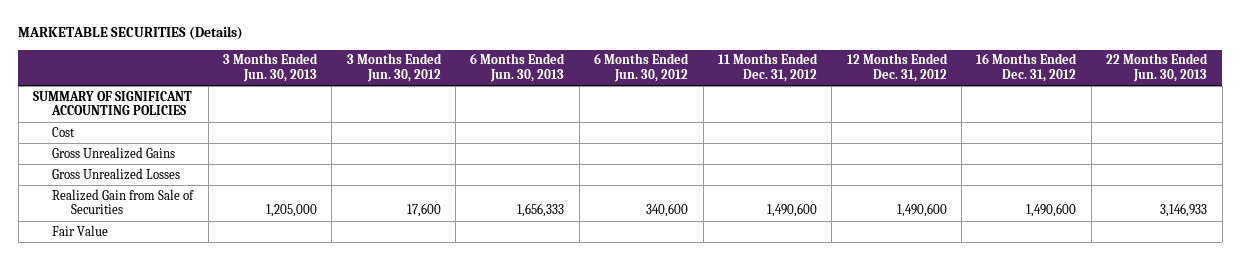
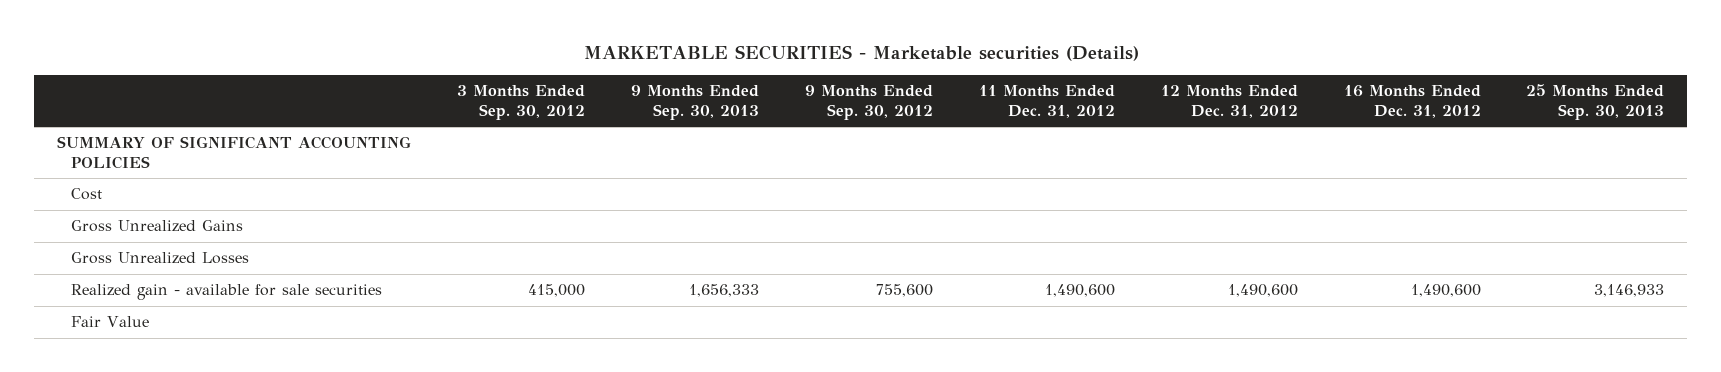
- MARKETABLE SECURITIES (Details)
+ MARKETABLE SECURITIES - Marketable securities (Details)
- | 3 Months Ended Jun. 30, 2013 | 3 Months Ended Jun. 30, 2012 | 6 Months Ended Jun. 30, 2013 | 6 Months Ended Jun. 30, 2012 | 11 Months Ended Dec. 31, 2012 | 12 Months Ended Dec. 31, 2012 | 16 Months Ended Dec. 31, 2012 | 22 Months Ended Jun. 30, 2013
+ | 3 Months Ended Sep. 30, 2012 | 9 Months Ended Sep. 30, 2013 | 9 Months Ended Sep. 30, 2012 | 11 Months Ended Dec. 31, 2012 | 12 Months Ended Dec. 31, 2012 | 16 Months Ended Dec. 31, 2012 | 25 Months Ended Sep. 30, 2013
- Realized Gain from Sale of Securities | 1,205,000 | 17,600 | 1,656,333 | 340,600 | 1,490,600 | 1,490,600 | 1,490,600 | 3,146,933
+ Realized gain - available for sale securities | 415,000 | 1,656,333 | 755,600 | 1,490,600 | 1,490,600 | 1,490,600 | 3,146,933

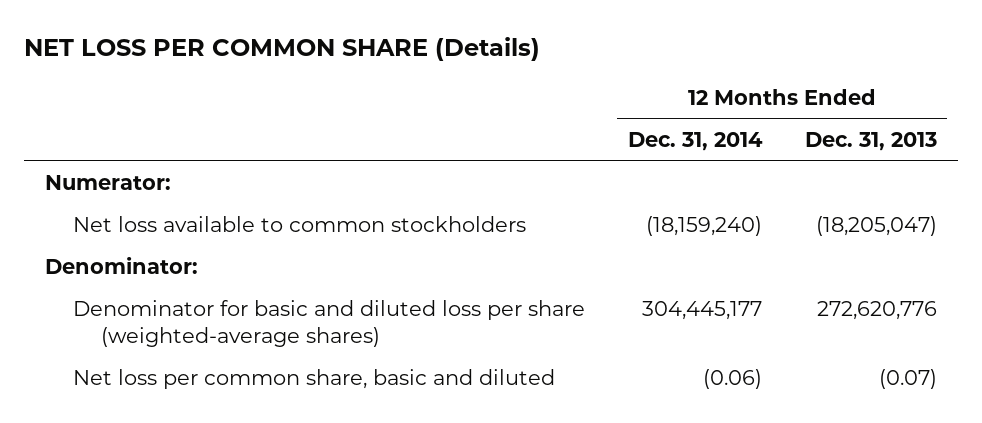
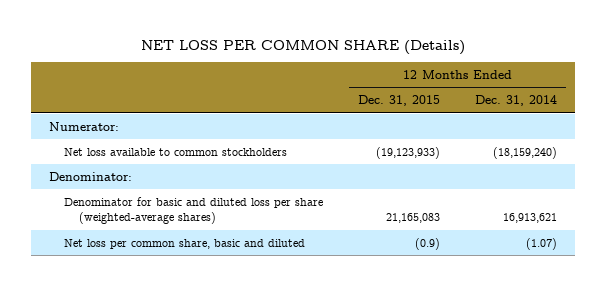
- | 12 Months Ended Dec. 31, 2014 | 12 Months Ended Dec. 31, 2013
+ | 12 Months Ended Dec. 31, 2015 | 12 Months Ended Dec. 31, 2014
- Denominator for basic and diluted loss per share (weighted-average shares) | 304,445,177 | 272,620,776
- Net loss per common share, basic and diluted | (0.06) | (0.07)
+ Denominator for basic and diluted loss per share (weighted-average shares) | 21,165,083 | 16,913,621
+ Net loss per common share, basic and diluted | (0.9) | (1.07)

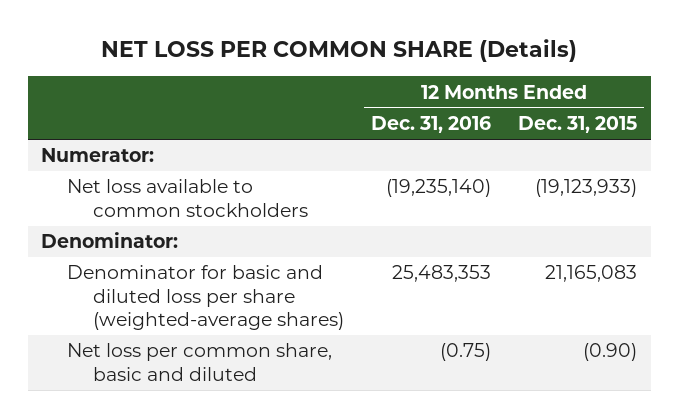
- | 12 Months Ended Dec. 31, 2015 | 12 Months Ended Dec. 31, 2014
+ | 12 Months Ended Dec. 31, 2016 | 12 Months Ended Dec. 31, 2015
- Net loss per common share, basic and diluted | (0.9) | (1.07)
+ Net loss per common share, basic and diluted | (0.75) | (0.90)

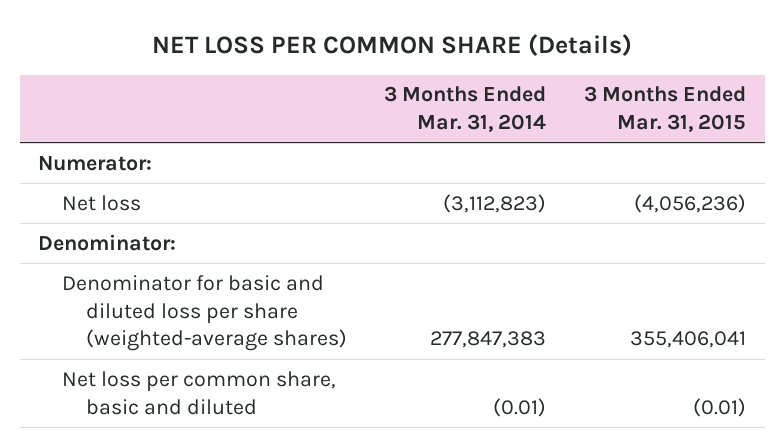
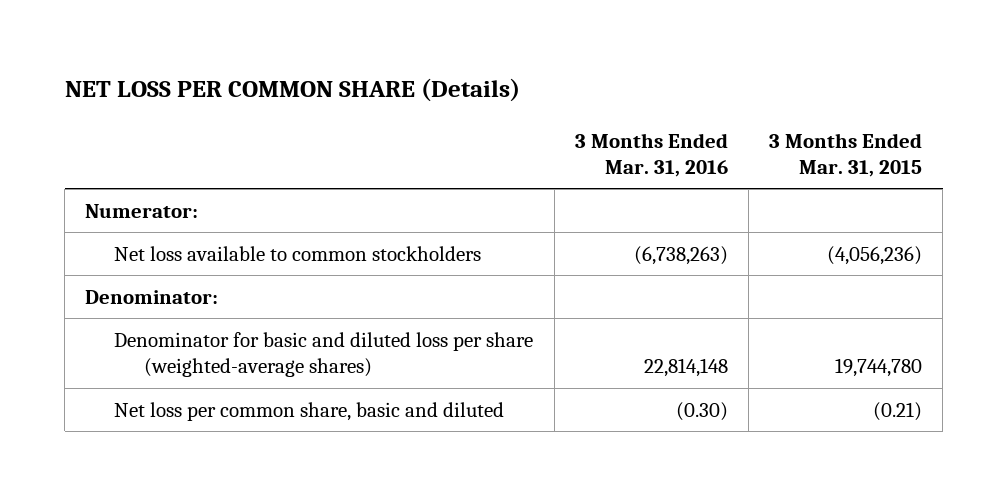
- | 3 Months Ended Mar. 31, 2014 | 3 Months Ended Mar. 31, 2015
+ | 3 Months Ended Mar. 31, 2016 | 3 Months Ended Mar. 31, 2015
- Net loss | (3,112,823) | (4,056,236)
+ Net loss available to common stockholders | (6,738,263) | (4,056,236)
- Denominator for basic and diluted loss per share (weighted-average shares) | 277,847,383 | 355,406,041
- Net loss per common share, basic and diluted | (0.01) | (0.01)
+ Denominator for basic and diluted loss per share (weighted-average shares) | 22,814,148 | 19,744,780
+ Net loss per common share, basic and diluted | (0.30) | (0.21)

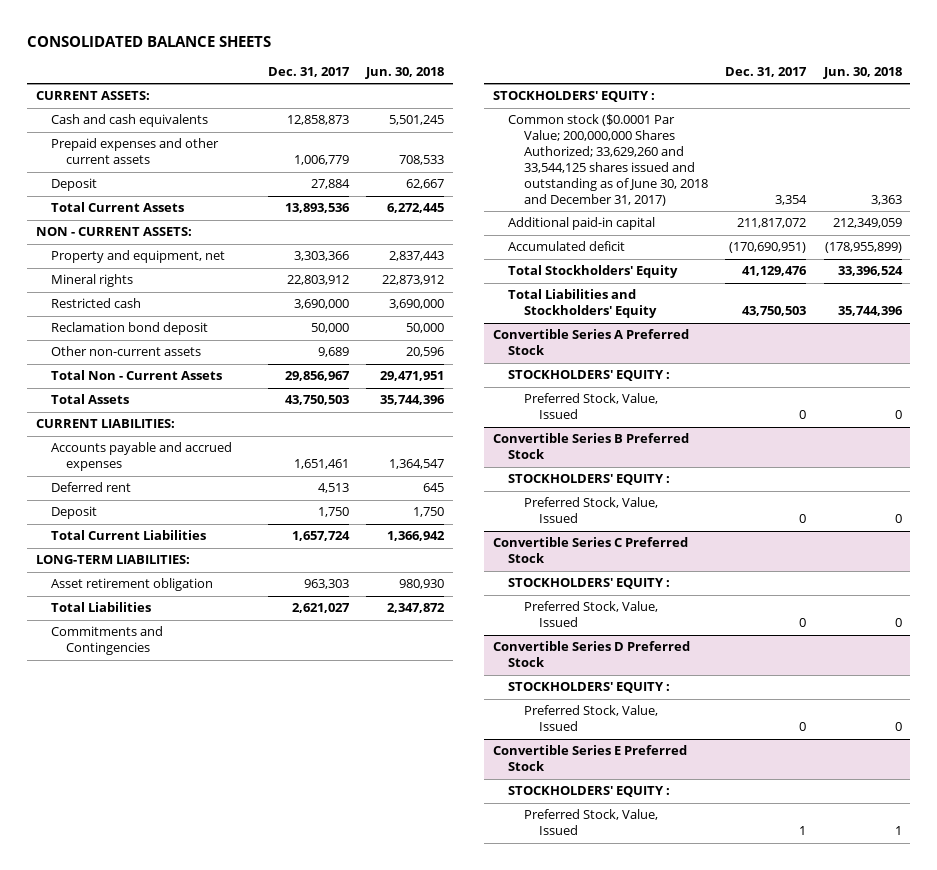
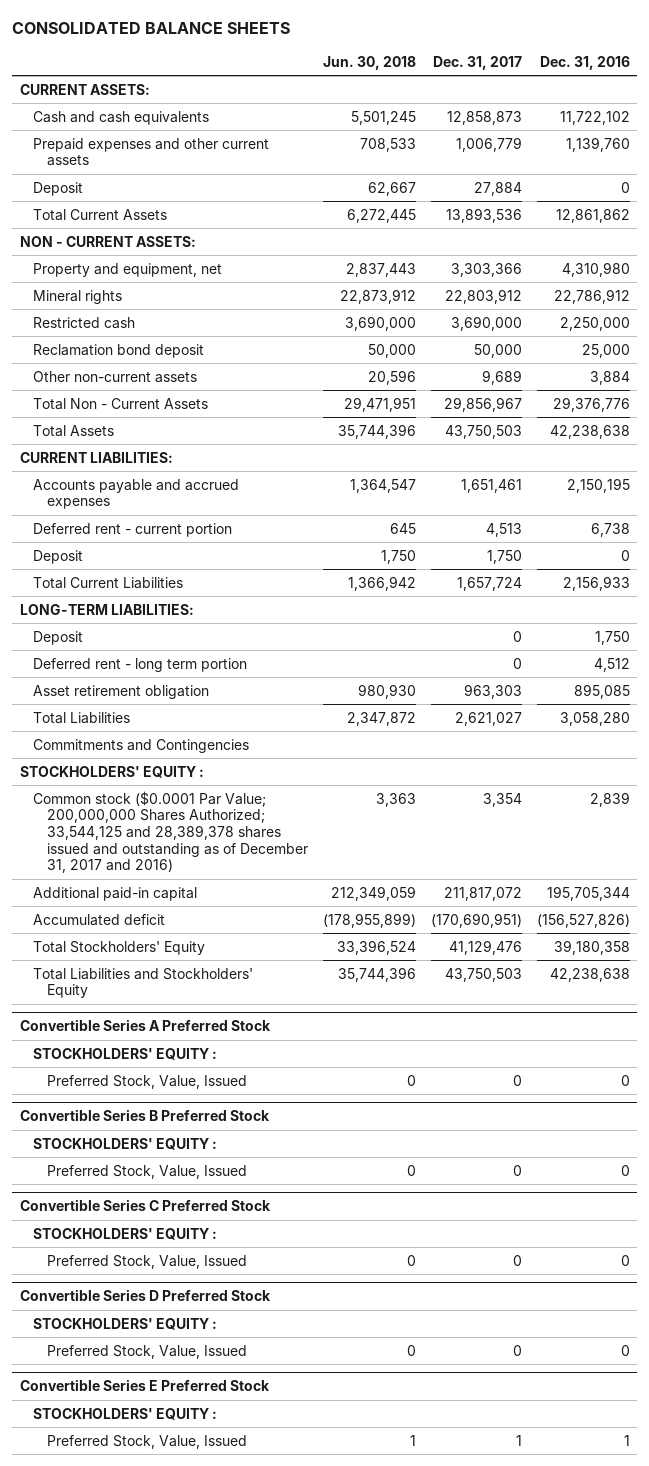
- | Dec. 31, 2017 | Jun. 30, 2018
+ | Jun. 30, 2018 | Dec. 31, 2017 | Dec. 31, 2016
- Deferred rent | 4,513 | 645
+ Deferred rent - current portion | 645 | 4,513 | 6,738
+ Deposit | | 0 | 1,750
+ Deferred rent - long term portion | | 0 | 4,512
- Common stock ($0.0001 Par Value; 200,000,000 Shares Authorized; 33,629,260 and 33,544,125 shares issued and outstanding as of June 30, 2018 and December 31, 2017) | 3,354 | 3,363
+ Common stock ($0.0001 Par Value; 200,000,000 Shares Authorized; 33,544,125 and 28,389,378 shares issued and outstanding as of December 31, 2017 and 2016) | 3,363 | 3,354 | 2,839

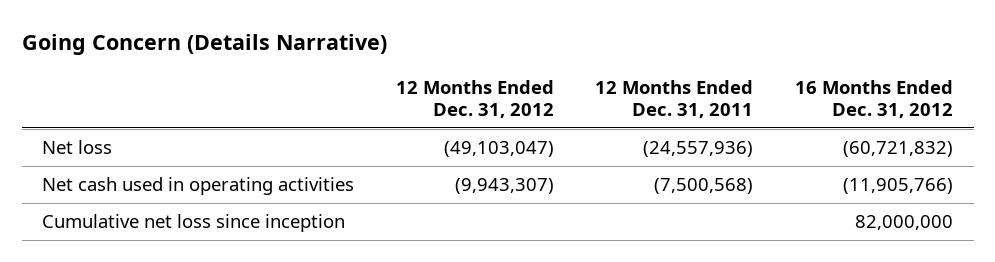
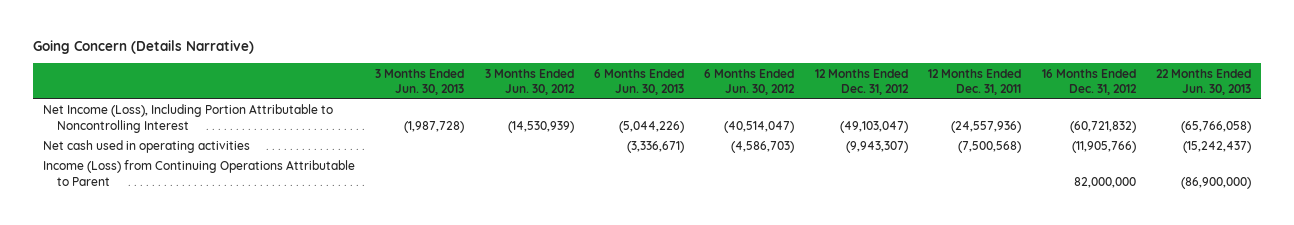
- | 12 Months Ended Dec. 31, 2012 | 12 Months Ended Dec. 31, 2011 | 16 Months Ended Dec. 31, 2012
+ | 3 Months Ended Jun. 30, 2013 | 3 Months Ended Jun. 30, 2012 | 6 Months Ended Jun. 30, 2013 | 6 Months Ended Jun. 30, 2012 | 12 Months Ended Dec. 31, 2012 | 12 Months Ended Dec. 31, 2011 | 16 Months Ended Dec. 31, 2012 | 22 Months Ended Jun. 30, 2013
- Net loss | (49,103,047) | (24,557,936) | (60,721,832)
+ Net Income (Loss), Including Portion Attributable to Noncontrolling Interest | (1,987,728) | (14,530,939) | (5,044,226) | (40,514,047) | (49,103,047) | (24,557,936) | (60,721,832) | (65,766,058)
- Cumulative net loss since inception | | | 82,000,000
+ Income (Loss) from Continuing Operations Attributable to Parent | | | | | | | 82,000,000 | (86,900,000)

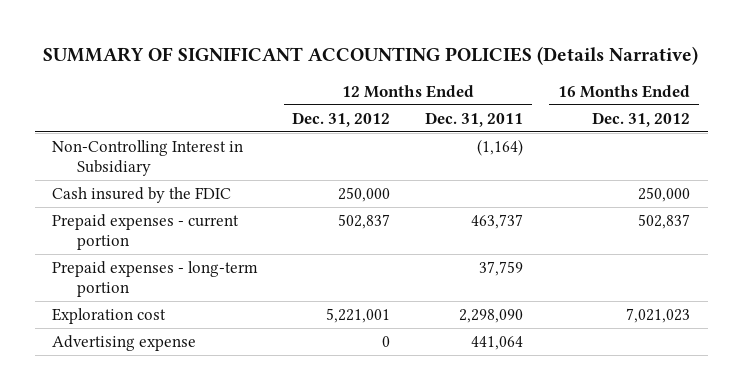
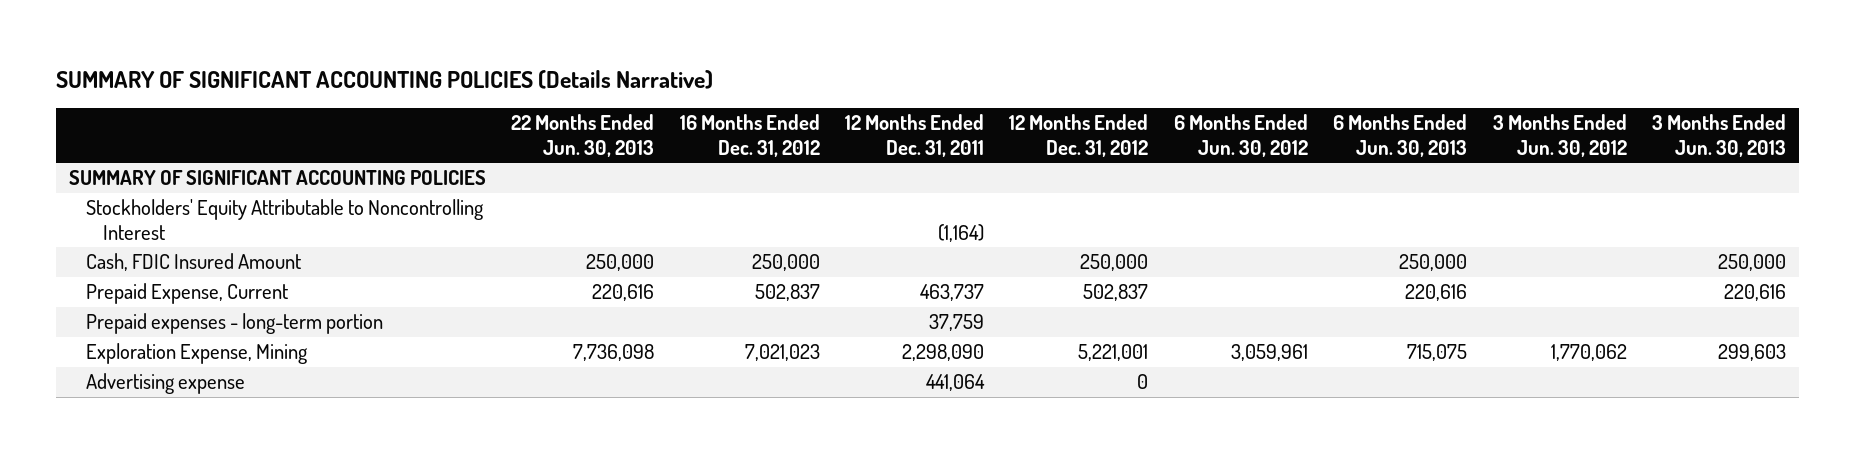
- | 12 Months Ended Dec. 31, 2012 | 12 Months Ended Dec. 31, 2011 | 16 Months Ended Dec. 31, 2012
+ | 22 Months Ended Jun. 30, 2013 | 16 Months Ended Dec. 31, 2012 | 12 Months Ended Dec. 31, 2011 | 12 Months Ended Dec. 31, 2012 | 6 Months Ended Jun. 30, 2012 | 6 Months Ended Jun. 30, 2013 | 3 Months Ended Jun. 30, 2012 | 3 Months Ended Jun. 30, 2013
- Non-Controlling Interest in Subsidiary | | (1,164) |
- Cash insured by the FDIC | 250,000 | | 250,000
- Prepaid expenses - current portion | 502,837 | 463,737 | 502,837
+ SUMMARY OF SIGNIFICANT ACCOUNTING POLICIES
+ Stockholders' Equity Attributable to Noncontrolling Interest | | | (1,164) | | | | |
+ Cash, FDIC Insured Amount | 250,000 | 250,000 | | 250,000 | | 250,000 | | 250,000
+ Prepaid Expense, Current | 220,616 | 502,837 | 463,737 | 502,837 | | 220,616 | | 220,616
- Exploration cost | 5,221,001 | 2,298,090 | 7,021,023
+ Exploration Expense, Mining | 7,736,098 | 7,021,023 | 2,298,090 | 5,221,001 | 3,059,961 | 715,075 | 1,770,062 | 299,603

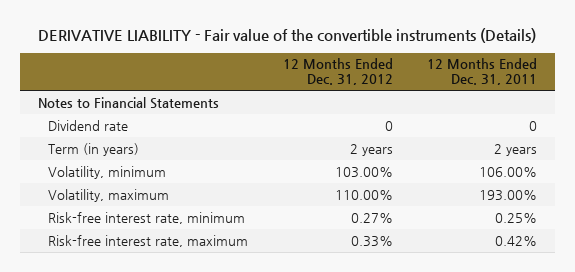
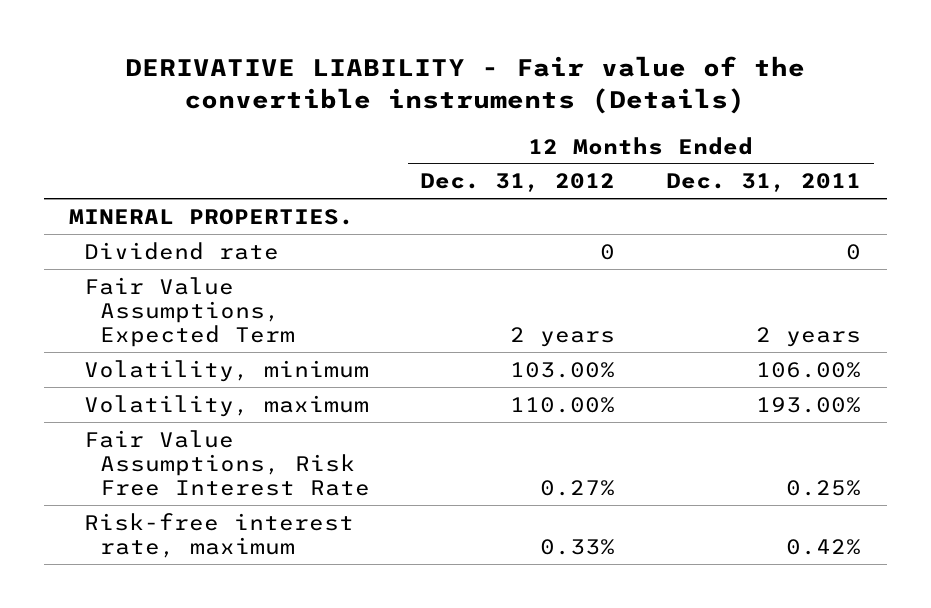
- Notes to Financial Statements
+ MINERAL PROPERTIES.
- Term (in years) | 2 years | 2 years
+ Fair Value Assumptions, Expected Term | 2 years | 2 years
- Risk-free interest rate, minimum | 0.27% | 0.25%
+ Fair Value Assumptions, Risk Free Interest Rate | 0.27% | 0.25%

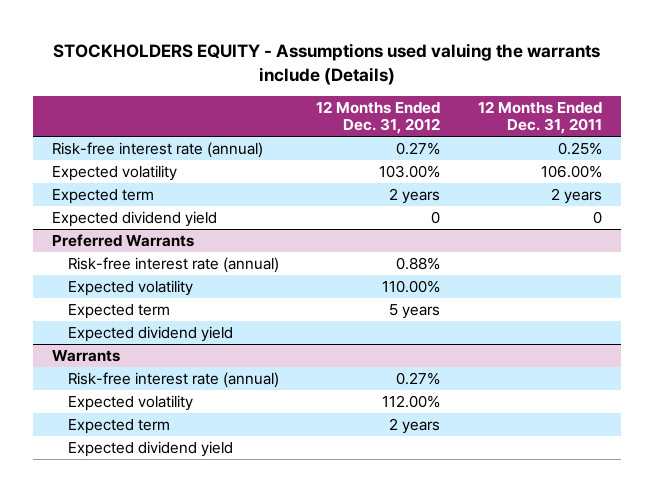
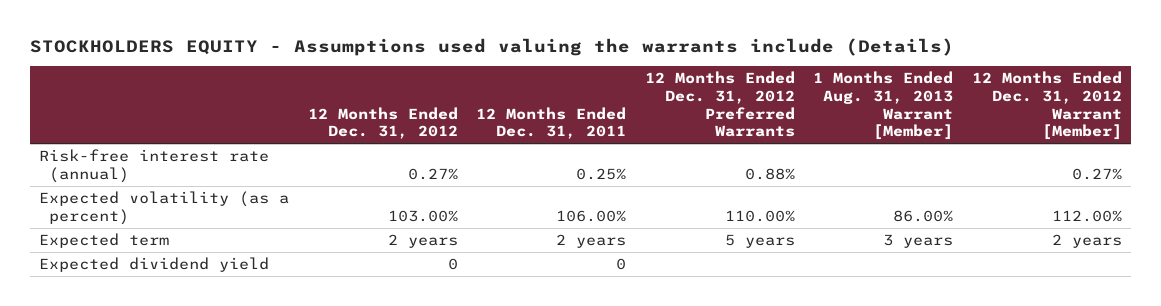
- | 12 Months Ended Dec. 31, 2012 | 12 Months Ended Dec. 31, 2011
+ | 12 Months Ended Dec. 31, 2012 | 12 Months Ended Dec. 31, 2011 | 12 Months Ended Dec. 31, 2012 Preferred Warrants | 1 Months Ended Aug. 31, 2013 Warrant [Member] | 12 Months Ended Dec. 31, 2012 Warrant [Member]
- Expected volatility | 103.00% | 106.00%
+ Expected volatility (as a percent) | 103.00% | 106.00% | 110.00% | 86.00% | 112.00%
- Preferred Warrants
- Risk-free interest rate (annual) | 0.88% |
- Expected volatility | 110.00% |
- Expected term | 5 years |
- Expected dividend yield
- Warrants
- Risk-free interest rate (annual) | 0.27% |
- Expected volatility | 112.00% |
- Expected term | 2 years |
- Expected dividend yield

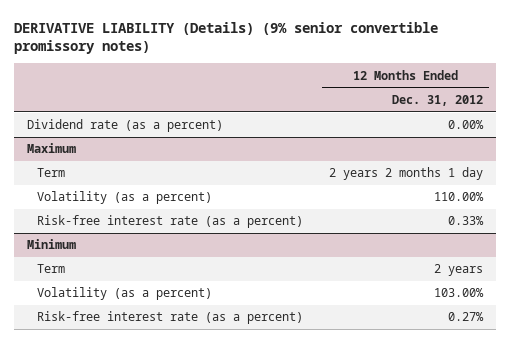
- STOCKHOLDERS EQUITY - Assumptions used valuing the warrants include (Details)
+ DERIVATIVE LIABILITY (Details) (9% senior convertible promissory notes)
- | 12 Months Ended Dec. 31, 2012 | 12 Months Ended Dec. 31, 2011 | 12 Months Ended Dec. 31, 2012 Preferred Warrants | 1 Months Ended Aug. 31, 2013 Warrant [Member] | 12 Months Ended Dec. 31, 2012 Warrant [Member]
+ | 12 Months Ended Dec. 31, 2012
- Risk-free interest rate (annual) | 0.27% | 0.25% | 0.88% | | 0.27%
- Expected volatility (as a percent) | 103.00% | 106.00% | 110.00% | 86.00% | 112.00%
- Expected term | 2 years | 2 years | 5 years | 3 years | 2 years
- Expected dividend yield | 0 | 0 | | |
+ Dividend rate (as a percent) | 0.00%
+ Maximum
+ Term | 2 years 2 months 1 day
+ Volatility (as a percent) | 110.00%
+ Risk-free interest rate (as a percent) | 0.33%
+ Minimum
+ Term | 2 years
+ Volatility (as a percent) | 103.00%
+ Risk-free interest rate (as a percent) | 0.27%

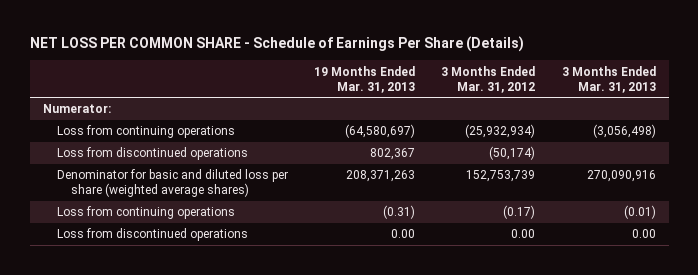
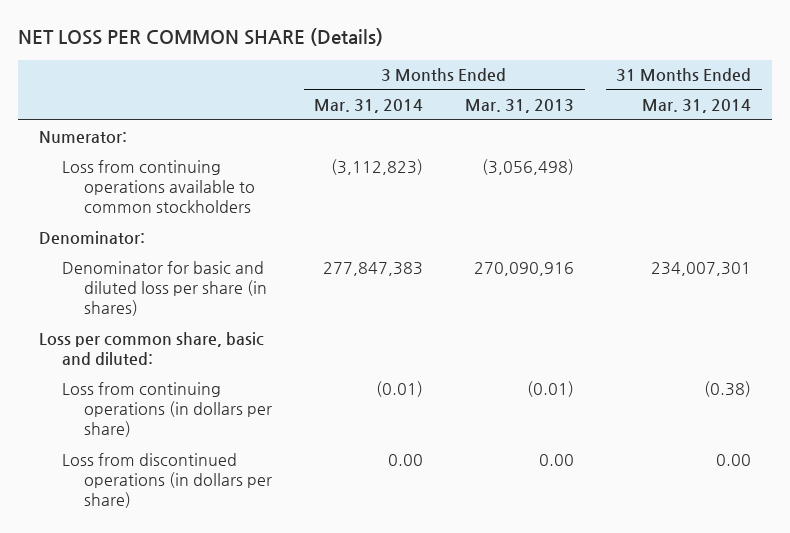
- NET LOSS PER COMMON SHARE - Schedule of Earnings Per Share (Details)
+ NET LOSS PER COMMON SHARE (Details)
- | 19 Months Ended Mar. 31, 2013 | 3 Months Ended Mar. 31, 2012 | 3 Months Ended Mar. 31, 2013
+ | 3 Months Ended Mar. 31, 2014 | 3 Months Ended Mar. 31, 2013 | 31 Months Ended Mar. 31, 2014
- Loss from continuing operations | (64,580,697) | (25,932,934) | (3,056,498)
- Loss from discontinued operations | 802,367 | (50,174) |
- Denominator for basic and diluted loss per share (weighted average shares) | 208,371,263 | 152,753,739 | 270,090,916
- Loss from continuing operations | (0.31) | (0.17) | (0.01)
- Loss from discontinued operations | 0.00 | 0.00 | 0.00
+ Loss from continuing operations available to common stockholders | (3,112,823) | (3,056,498) |
+ Denominator:
+ Denominator for basic and diluted loss per share (in shares) | 277,847,383 | 270,090,916 | 234,007,301
+ Loss per common share, basic and diluted:
+ Loss from continuing operations (in dollars per share) | (0.01) | (0.01) | (0.38)
+ Loss from discontinued operations (in dollars per share) | 0.00 | 0.00 | 0.00

